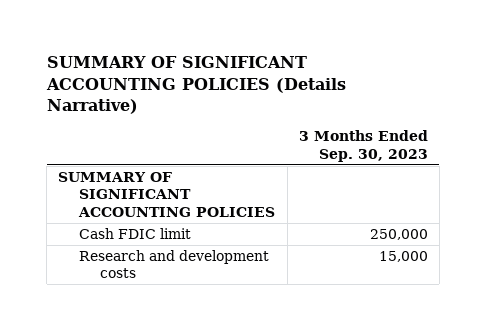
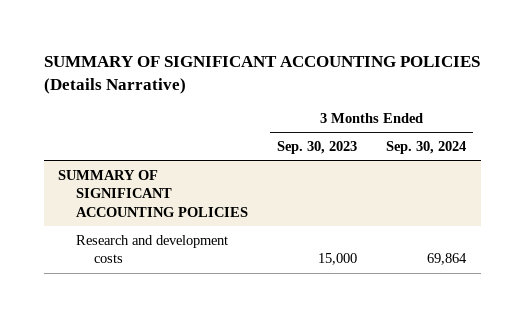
- | 3 Months Ended Sep. 30, 2023
+ | 3 Months Ended Sep. 30, 2023 | 3 Months Ended Sep. 30, 2024
- Cash FDIC limit | 250,000

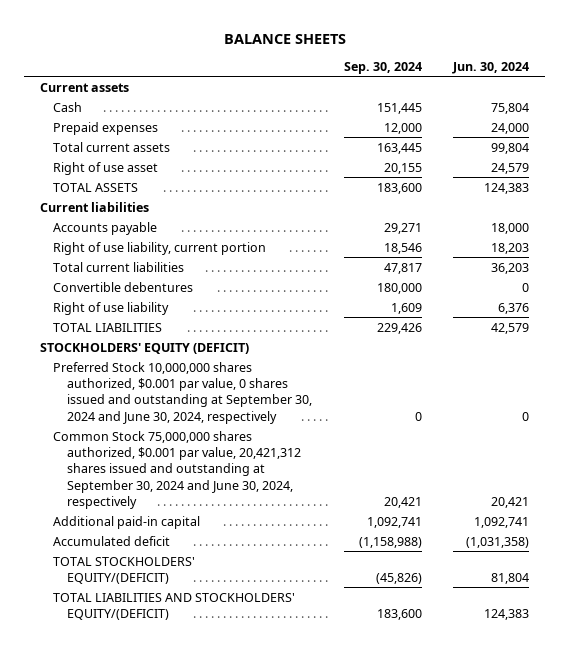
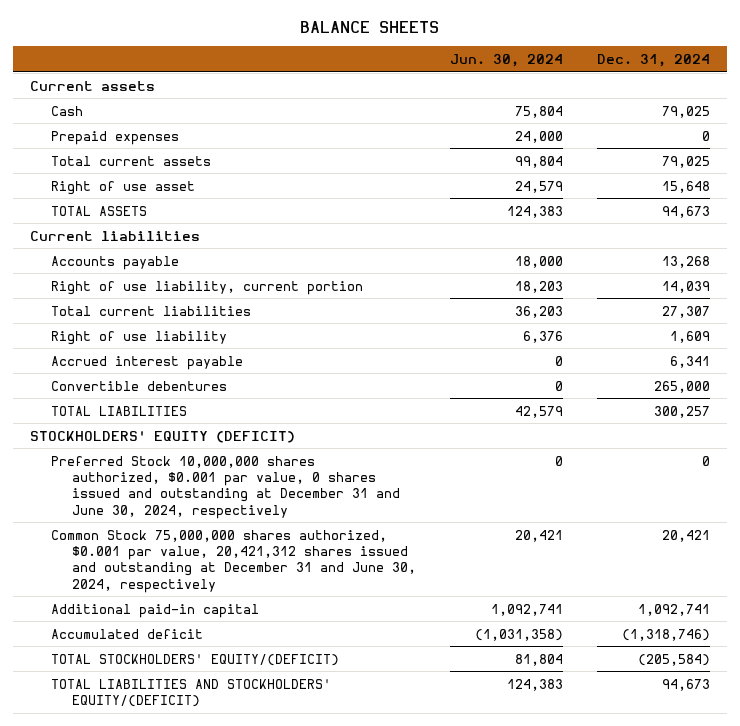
- | Sep. 30, 2024 | Jun. 30, 2024
+ | Jun. 30, 2024 | Dec. 31, 2024
+ Accrued interest payable | 0 | 6,341
moved down: Convertible debentures | 0 | 265,000
- Preferred Stock 10,000,000 shares authorized, $0.001 par value, 0 shares issued and outstanding at September 30, 2024 and June 30, 2024, respectively | 0 | 0
- Common Stock 75,000,000 shares authorized, $0.001 par value, 20,421,312 shares issued and outstanding at September 30, 2024 and June 30, 2024, respectively | 20,421 | 20,421
+ Preferred Stock 10,000,000 shares authorized, $0.001 par value, 0 shares issued and outstanding at December 31 and June 30, 2024, respectively | 0 | 0
+ Common Stock 75,000,000 shares authorized, $0.001 par value, 20,421,312 shares issued and outstanding at December 31 and June 30, 2024, respectively | 20,421 | 20,421

